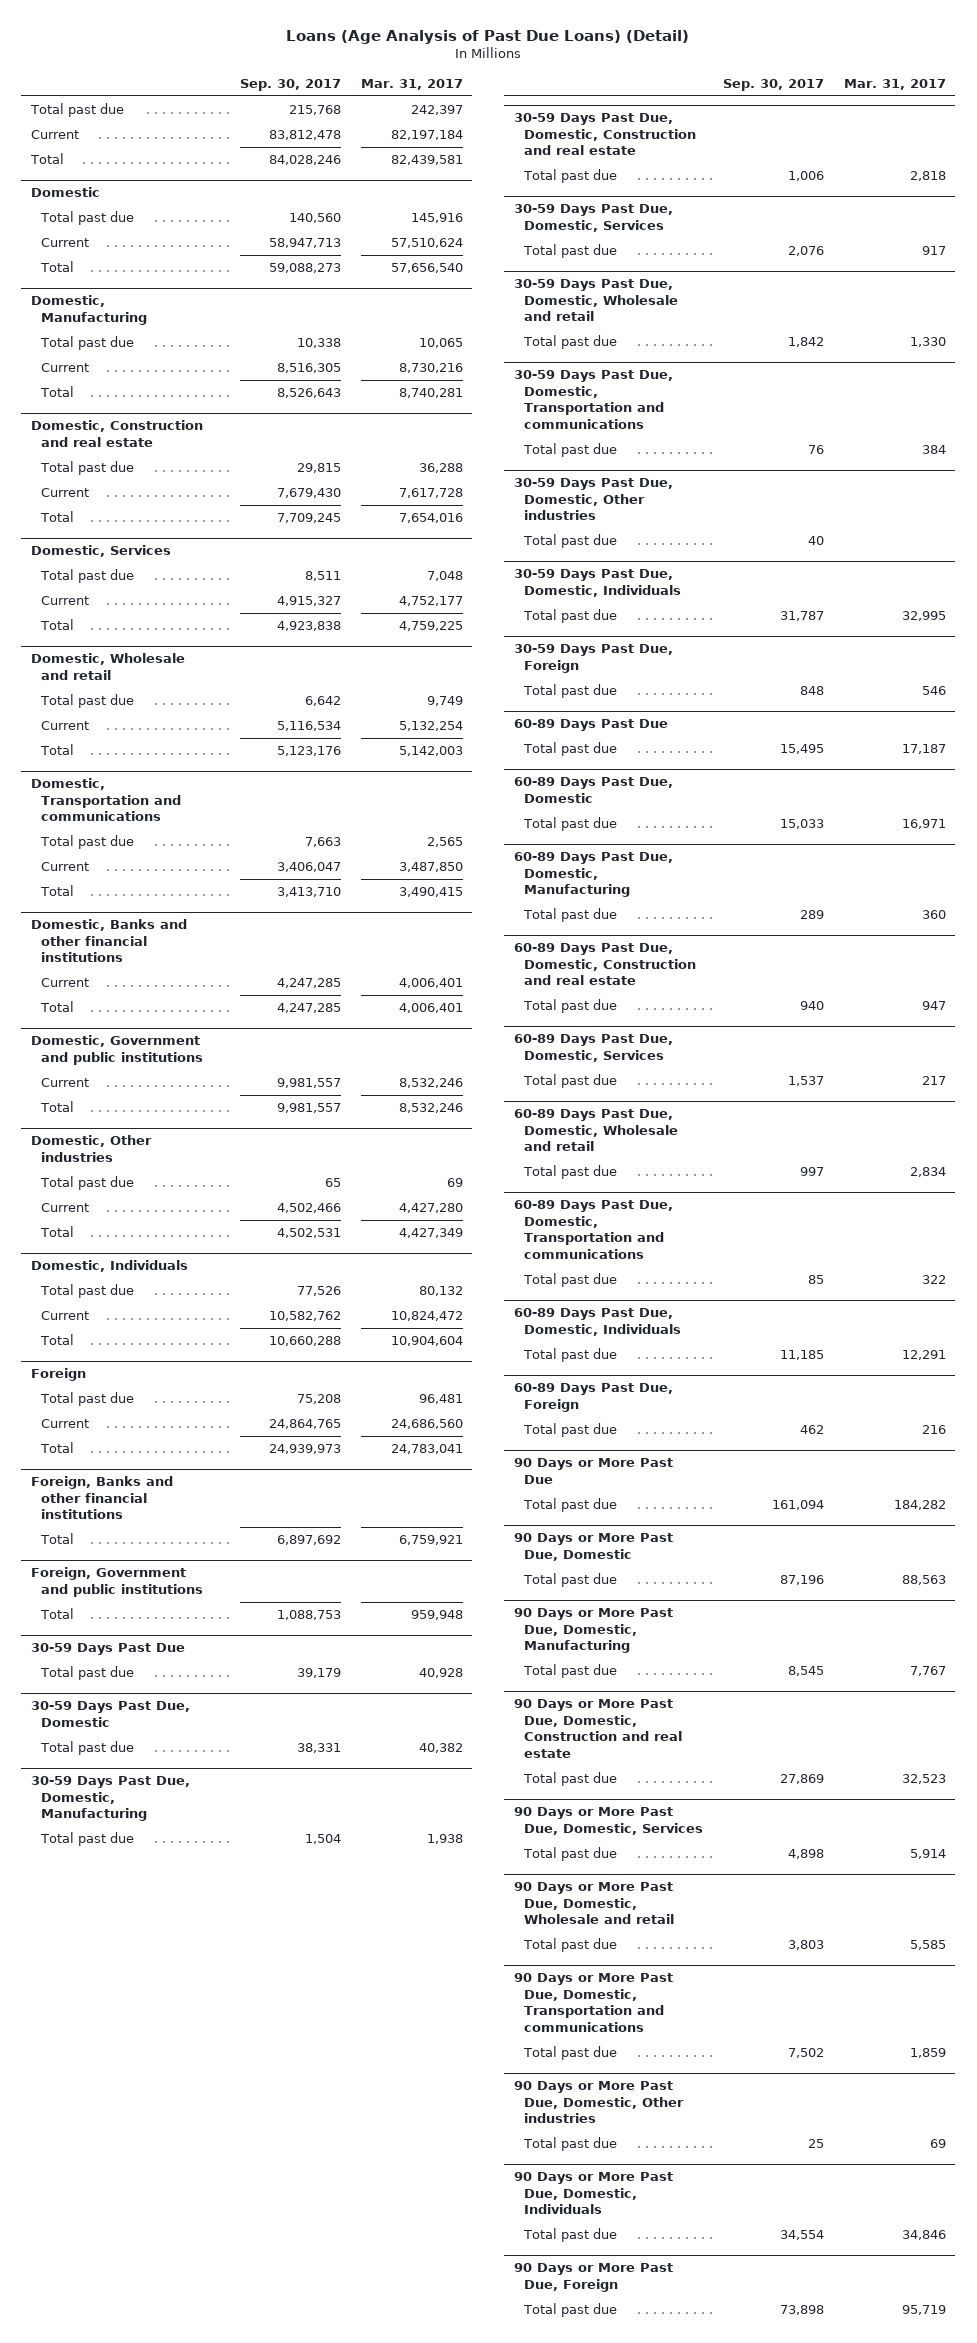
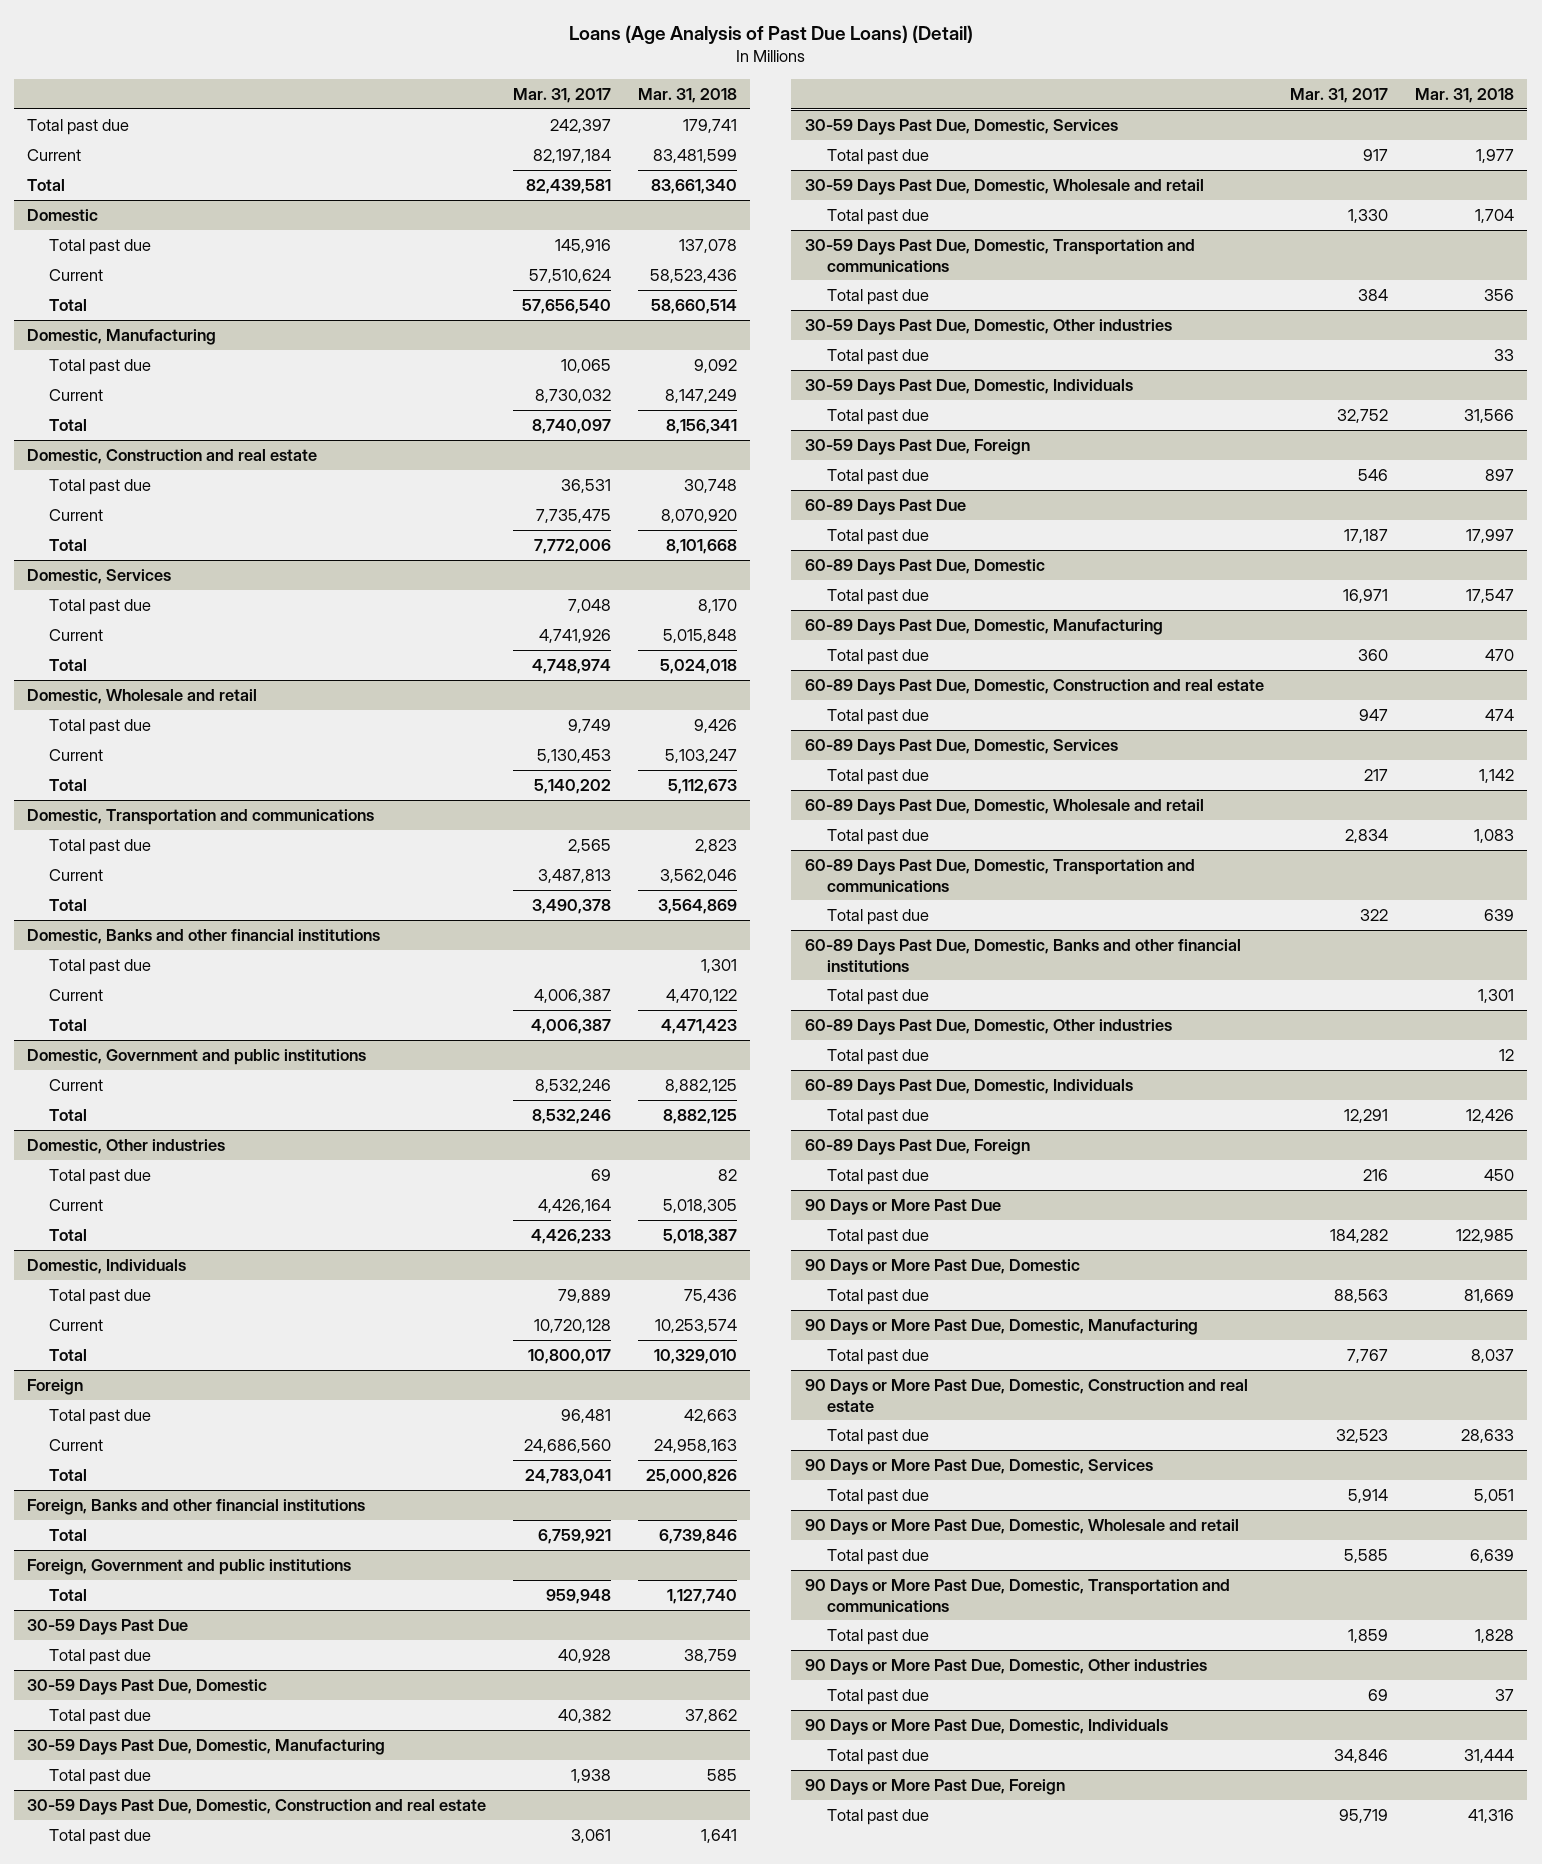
- | Sep. 30, 2017 | Mar. 31, 2017
+ | Mar. 31, 2017 | Mar. 31, 2018
@ Domestic, Manufacturing
- Current | 8,516,305 | 8,730,216
- Total | 8,526,643 | 8,740,281
+ Current | 8,730,032 | 8,147,249
+ Total | 8,740,097 | 8,156,341
@ Domestic, Construction and real estate
- Total past due | 29,815 | 36,288
- Current | 7,679,430 | 7,617,728
- Total | 7,709,245 | 7,654,016
+ Total past due | 36,531 | 30,748
+ Current | 7,735,475 | 8,070,920
+ Total | 7,772,006 | 8,101,668
@ Domestic, Services
- Current | 4,915,327 | 4,752,177
- Total | 4,923,838 | 4,759,225
+ Current | 4,741,926 | 5,015,848
+ Total | 4,748,974 | 5,024,018
@ Domestic, Wholesale and retail
- Current | 5,116,534 | 5,132,254
- Total | 5,123,176 | 5,142,003
+ Current | 5,130,453 | 5,103,247
+ Total | 5,140,202 | 5,112,673
@ Domestic, Transportation and communications
- Current | 3,406,047 | 3,487,850
- Total | 3,413,710 | 3,490,415
+ Current | 3,487,813 | 3,562,046
+ Total | 3,490,378 | 3,564,869
@ Domestic, Banks and other financial institutions
- Current | 4,247,285 | 4,006,401
- Total | 4,247,285 | 4,006,401
+ Total past due | | 1,301
+ Current | 4,006,387 | 4,470,122
+ Total | 4,006,387 | 4,471,423
@ Domestic, Other industries
- Current | 4,502,466 | 4,427,280
- Total | 4,502,531 | 4,427,349
+ Current | 4,426,164 | 5,018,305
+ Total | 4,426,233 | 5,018,387
@ Domestic, Individuals
- Total past due | 77,526 | 80,132
- Current | 10,582,762 | 10,824,472
- Total | 10,660,288 | 10,904,604
+ Total past due | 79,889 | 75,436
+ Current | 10,720,128 | 10,253,574
+ Total | 10,800,017 | 10,329,010
@ 30-59 Days Past Due, Domestic, Construction and real estate
- Total past due | 1,006 | 2,818
+ Total past due | 3,061 | 1,641
@ 30-59 Days Past Due, Domestic, Individuals
- Total past due | 31,787 | 32,995
+ Total past due | 32,752 | 31,566
+ 60-89 Days Past Due, Domestic, Banks and other financial institutions
+ Total past due | | 1,301
+ 60-89 Days Past Due, Domestic, Other industries
+ Total past due | | 12

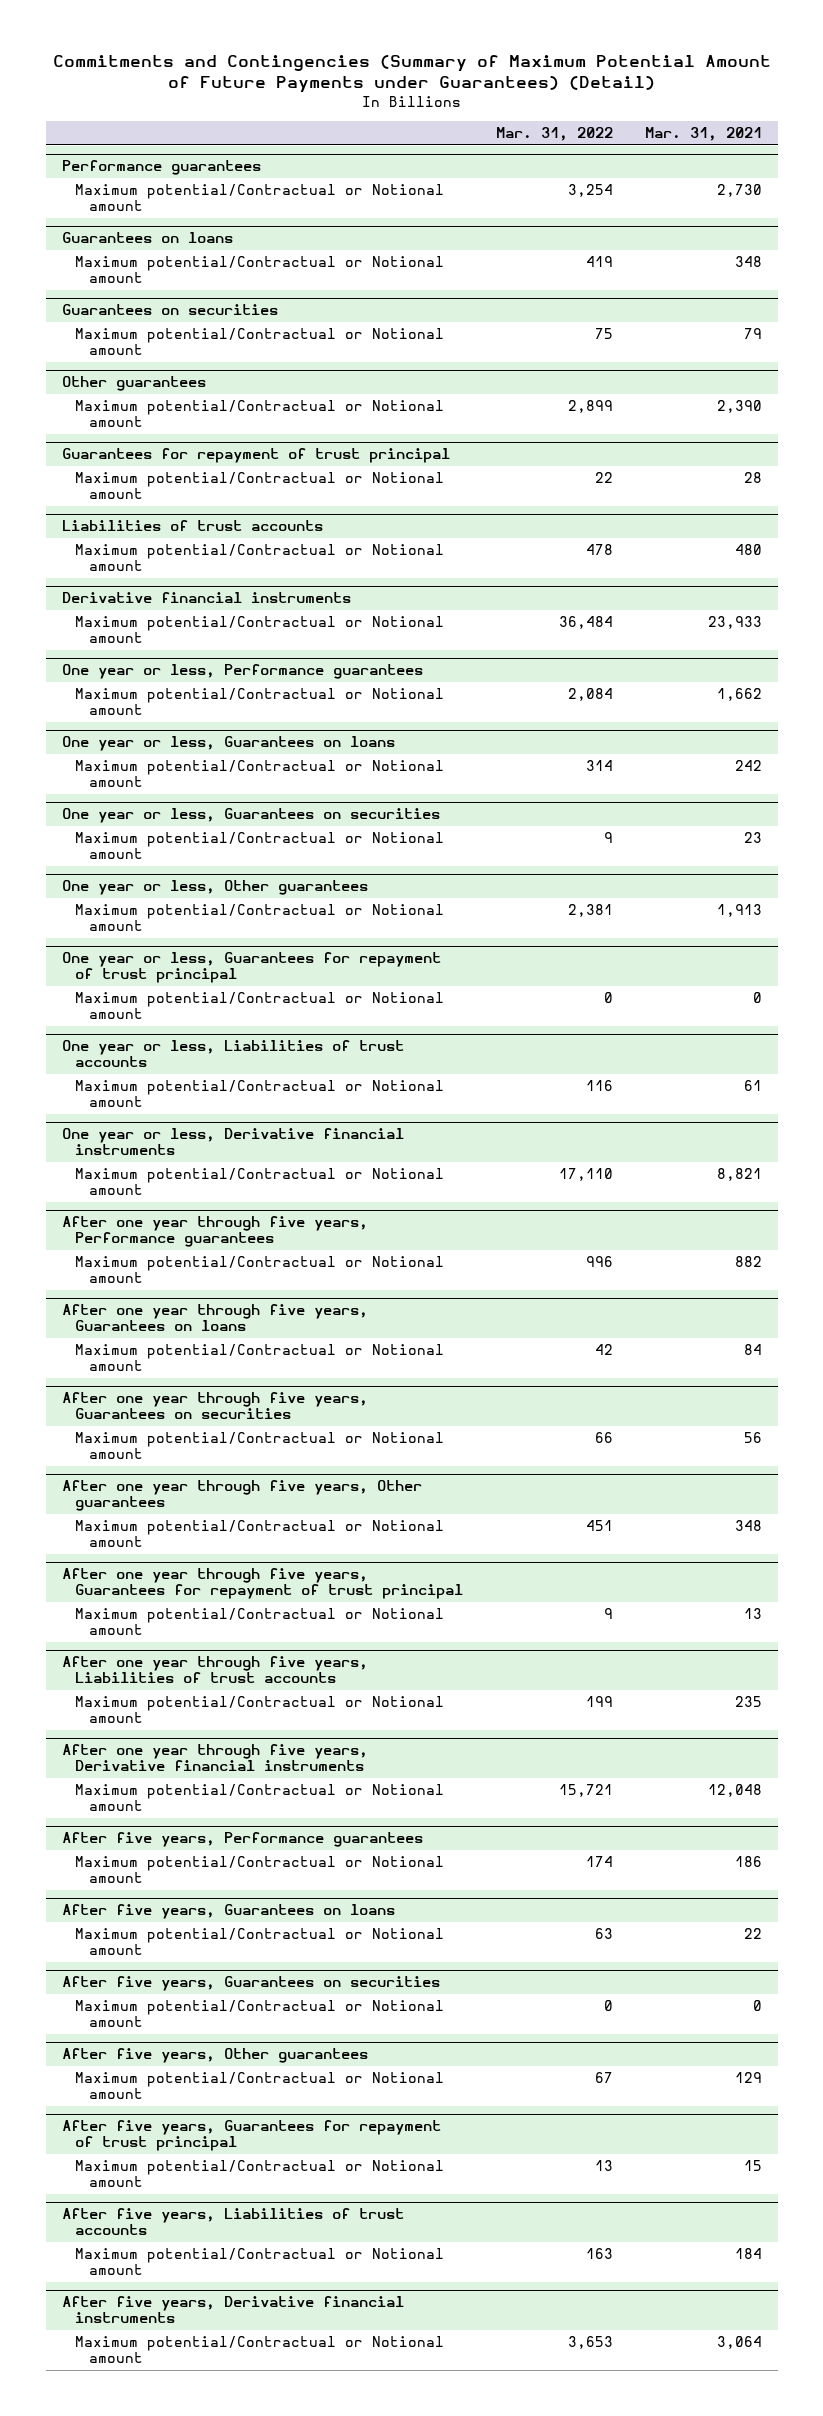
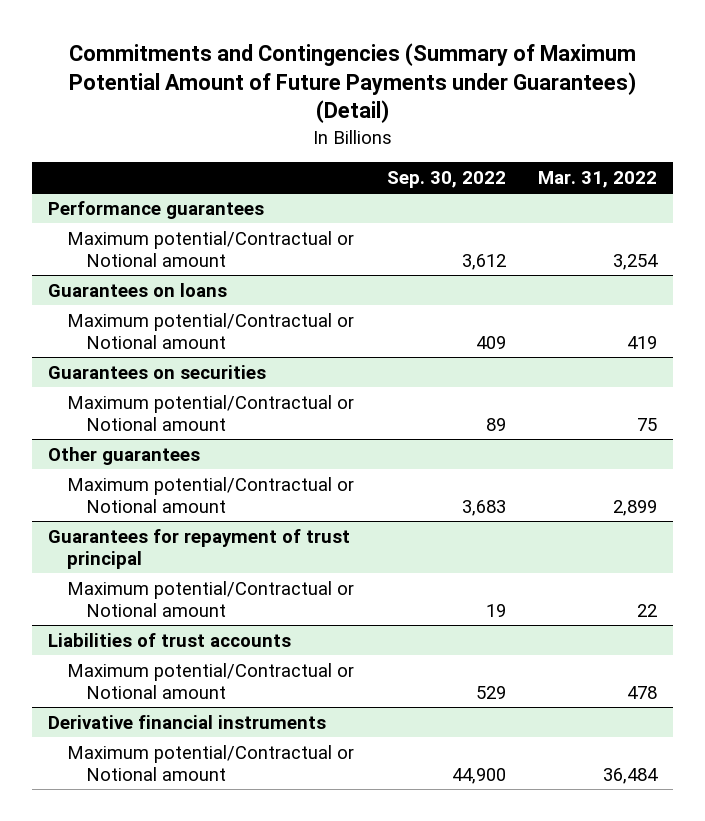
- | Mar. 31, 2022 | Mar. 31, 2021
+ | Sep. 30, 2022 | Mar. 31, 2022
- One year or less, Performance guarantees
- Maximum potential/Contractual or Notional amount | 2,084 | 1,662
- One year or less, Guarantees on loans
- Maximum potential/Contractual or Notional amount | 314 | 242
- One year or less, Guarantees on securities
- Maximum potential/Contractual or Notional amount | 9 | 23
- One year or less, Other guarantees
- Maximum potential/Contractual or Notional amount | 2,381 | 1,913
- One year or less, Guarantees for repayment of trust principal
- Maximum potential/Contractual or Notional amount | 0 | 0
- One year or less, Liabilities of trust accounts
- Maximum potential/Contractual or Notional amount | 116 | 61
- One year or less, Derivative financial instruments
- Maximum potential/Contractual or Notional amount | 17,110 | 8,821
- After one year through five years, Performance guarantees
- Maximum potential/Contractual or Notional amount | 996 | 882
- After one year through five years, Guarantees on loans
- Maximum potential/Contractual or Notional amount | 42 | 84
- After one year through five years, Guarantees on securities
- Maximum potential/Contractual or Notional amount | 66 | 56
- After one year through five years, Other guarantees
- Maximum potential/Contractual or Notional amount | 451 | 348
- After one year through five years, Guarantees for repayment of trust principal
- Maximum potential/Contractual or Notional amount | 9 | 13
- After one year through five years, Liabilities of trust accounts
- Maximum potential/Contractual or Notional amount | 199 | 235
- After one year through five years, Derivative financial instruments
- Maximum potential/Contractual or Notional amount | 15,721 | 12,048
- After five years, Performance guarantees
- Maximum potential/Contractual or Notional amount | 174 | 186
- After five years, Guarantees on loans
- Maximum potential/Contractual or Notional amount | 63 | 22
- After five years, Guarantees on securities
- Maximum potential/Contractual or Notional amount | 0 | 0
- After five years, Other guarantees
- Maximum potential/Contractual or Notional amount | 67 | 129
- After five years, Guarantees for repayment of trust principal
- Maximum potential/Contractual or Notional amount | 13 | 15
- After five years, Liabilities of trust accounts
- Maximum potential/Contractual or Notional amount | 163 | 184
- After five years, Derivative financial instruments
- Maximum potential/Contractual or Notional amount | 3,653 | 3,064

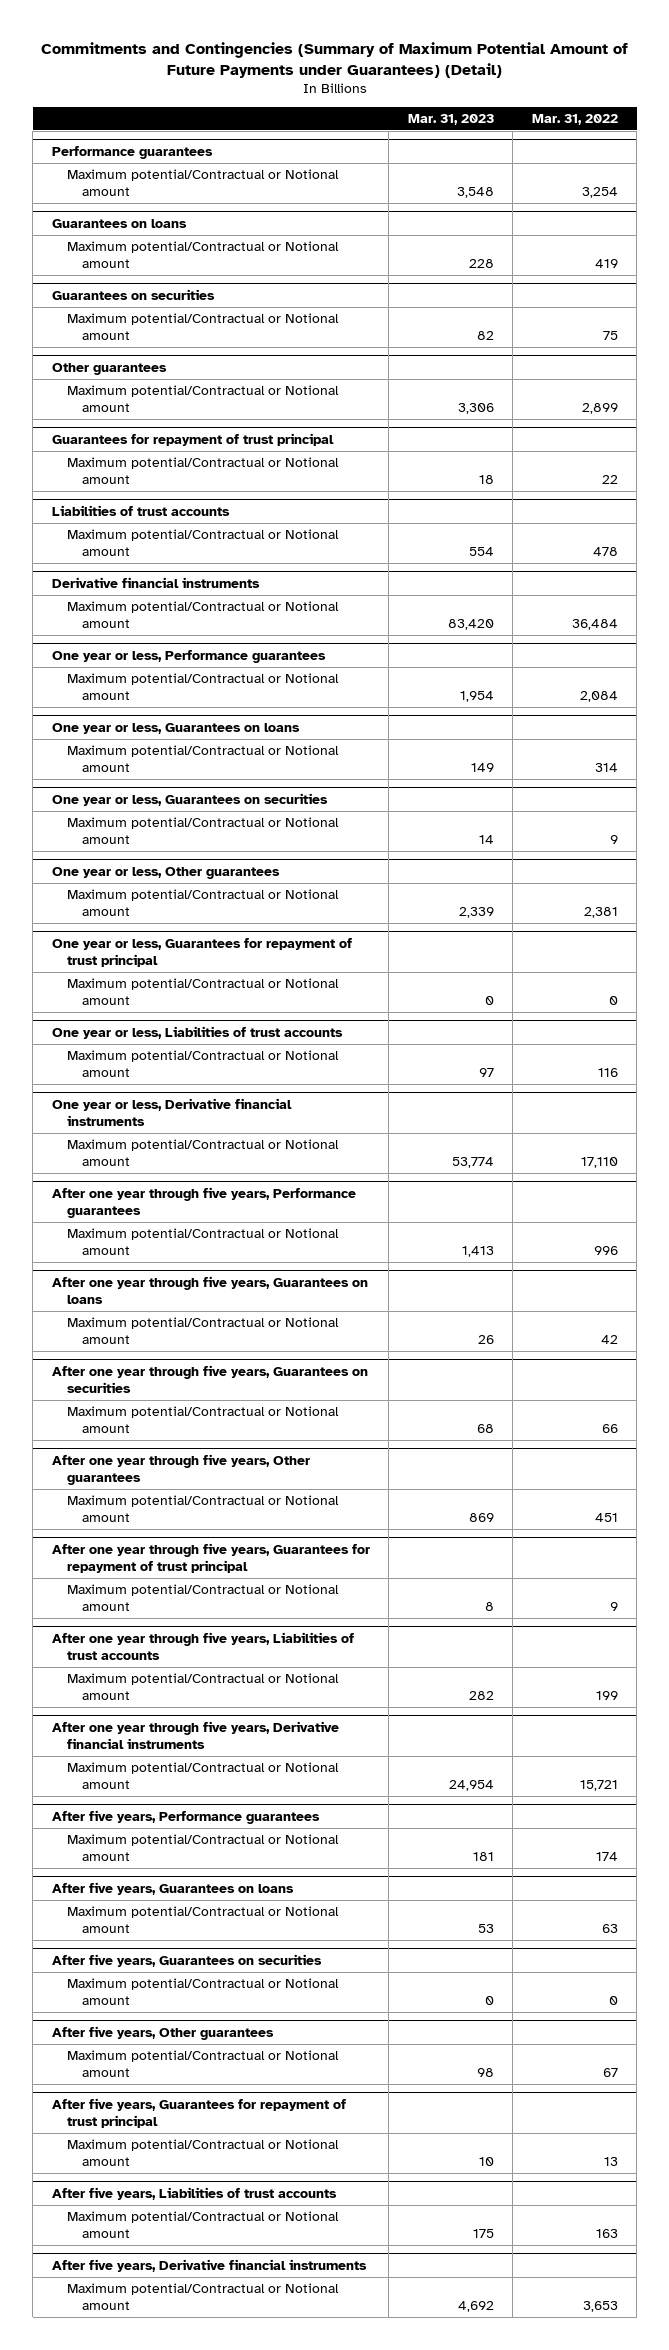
- | Sep. 30, 2022 | Mar. 31, 2022
+ | Mar. 31, 2023 | Mar. 31, 2022
+ One year or less, Performance guarantees
+ Maximum potential/Contractual or Notional amount | 1,954 | 2,084
+ One year or less, Guarantees on loans
+ Maximum potential/Contractual or Notional amount | 149 | 314
+ One year or less, Guarantees on securities
+ Maximum potential/Contractual or Notional amount | 14 | 9
+ One year or less, Other guarantees
+ Maximum potential/Contractual or Notional amount | 2,339 | 2,381
+ One year or less, Guarantees for repayment of trust principal
+ Maximum potential/Contractual or Notional amount | 0 | 0
+ One year or less, Liabilities of trust accounts
+ Maximum potential/Contractual or Notional amount | 97 | 116
+ One year or less, Derivative financial instruments
+ Maximum potential/Contractual or Notional amount | 53,774 | 17,110
+ After one year through five years, Performance guarantees
+ Maximum potential/Contractual or Notional amount | 1,413 | 996
+ After one year through five years, Guarantees on loans
+ Maximum potential/Contractual or Notional amount | 26 | 42
+ After one year through five years, Guarantees on securities
+ Maximum potential/Contractual or Notional amount | 68 | 66
+ After one year through five years, Other guarantees
+ Maximum potential/Contractual or Notional amount | 869 | 451
+ After one year through five years, Guarantees for repayment of trust principal
+ Maximum potential/Contractual or Notional amount | 8 | 9
+ After one year through five years, Liabilities of trust accounts
+ Maximum potential/Contractual or Notional amount | 282 | 199
+ After one year through five years, Derivative financial instruments
+ Maximum potential/Contractual or Notional amount | 24,954 | 15,721
+ After five years, Performance guarantees
+ Maximum potential/Contractual or Notional amount | 181 | 174
+ After five years, Guarantees on loans
+ Maximum potential/Contractual or Notional amount | 53 | 63
+ After five years, Guarantees on securities
+ Maximum potential/Contractual or Notional amount | 0 | 0
+ After five years, Other guarantees
+ Maximum potential/Contractual or Notional amount | 98 | 67
+ After five years, Guarantees for repayment of trust principal
+ Maximum potential/Contractual or Notional amount | 10 | 13
+ After five years, Liabilities of trust accounts
+ Maximum potential/Contractual or Notional amount | 175 | 163
+ After five years, Derivative financial instruments
+ Maximum potential/Contractual or Notional amount | 4,692 | 3,653

